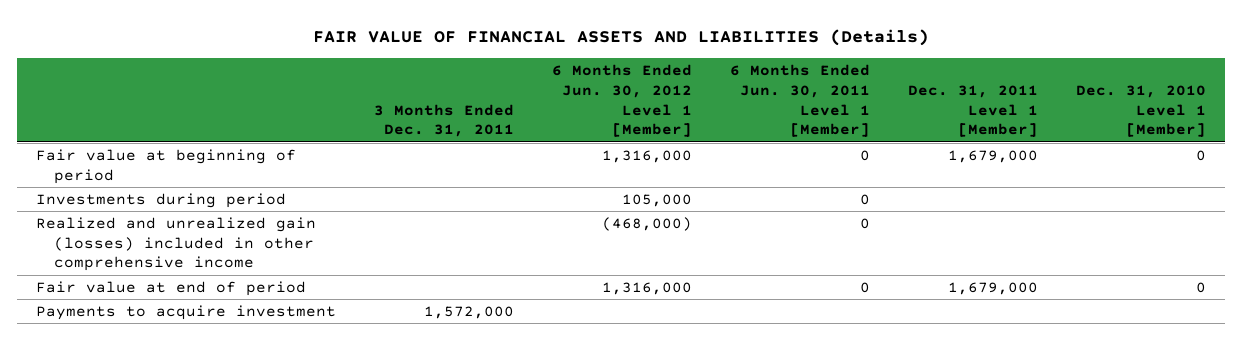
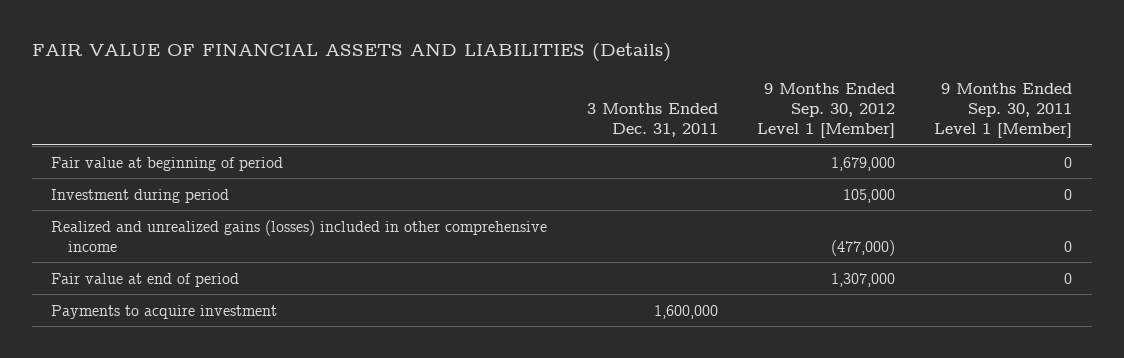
- | 3 Months Ended Dec. 31, 2011 | 6 Months Ended Jun. 30, 2012 Level 1 [Member] | 6 Months Ended Jun. 30, 2011 Level 1 [Member] | Dec. 31, 2011 Level 1 [Member] | Dec. 31, 2010 Level 1 [Member]
+ | 3 Months Ended Dec. 31, 2011 | 9 Months Ended Sep. 30, 2012 Level 1 [Member] | 9 Months Ended Sep. 30, 2011 Level 1 [Member]
- Investments during period | | 105,000 | 0 | |
- Realized and unrealized gain (losses) included in other comprehensive income | | (468,000) | 0 | |
+ Investment during period | | 105,000 | 0
+ Realized and unrealized gains (losses) included in other comprehensive income | | (477,000) | 0
- Payments to acquire investment | 1,572,000 | | | |
+ Payments to acquire investment | 1,600,000 | |

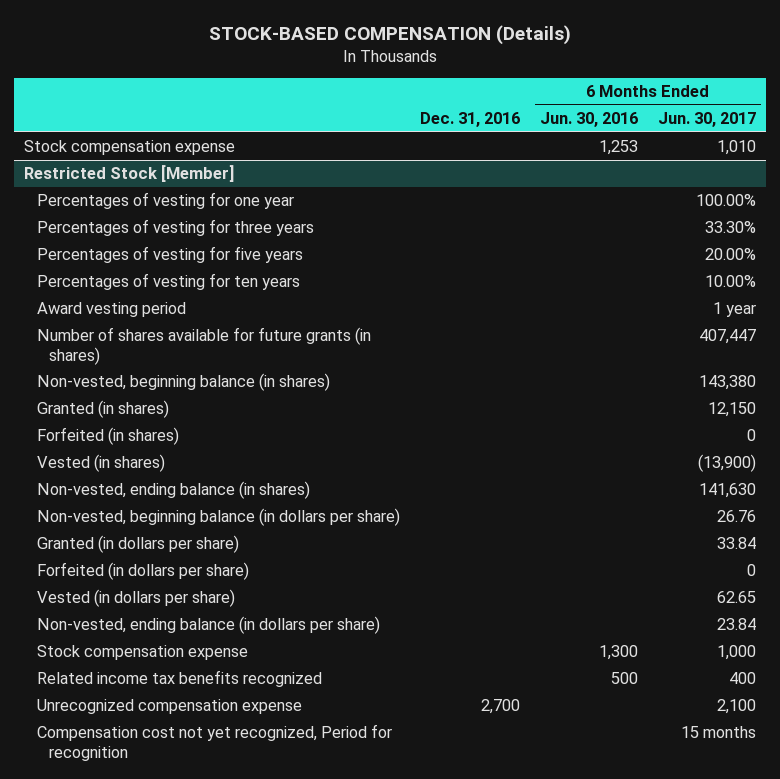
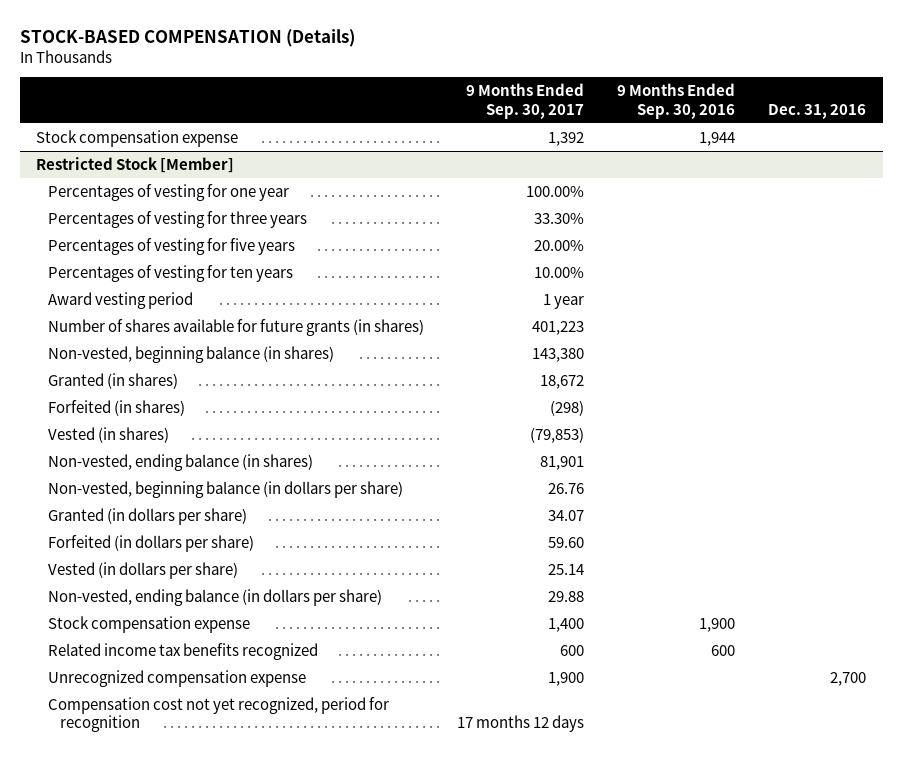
- | Dec. 31, 2016 | 6 Months Ended Jun. 30, 2016 | 6 Months Ended Jun. 30, 2017
+ | 9 Months Ended Sep. 30, 2017 | 9 Months Ended Sep. 30, 2016 | Dec. 31, 2016
@ Restricted Stock [Member]
- Compensation cost not yet recognized, Period for recognition | | | 15 months
+ Compensation cost not yet recognized, period for recognition | 17 months 12 days | |

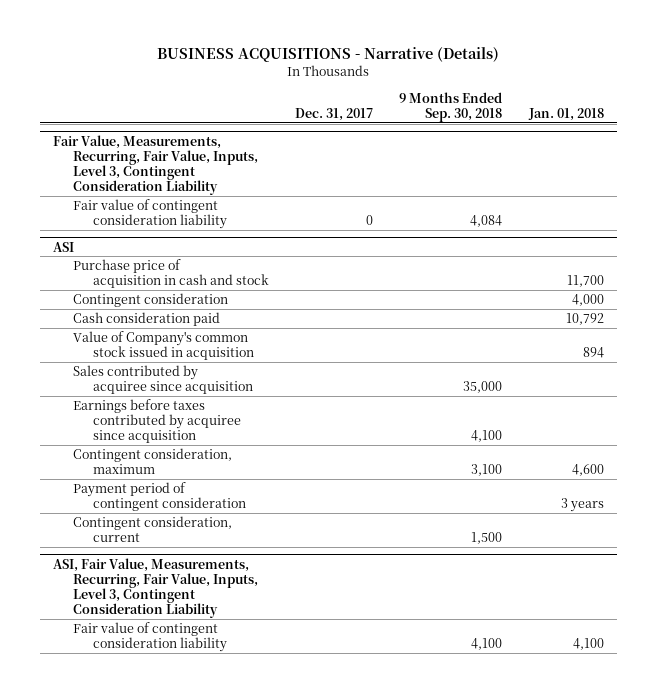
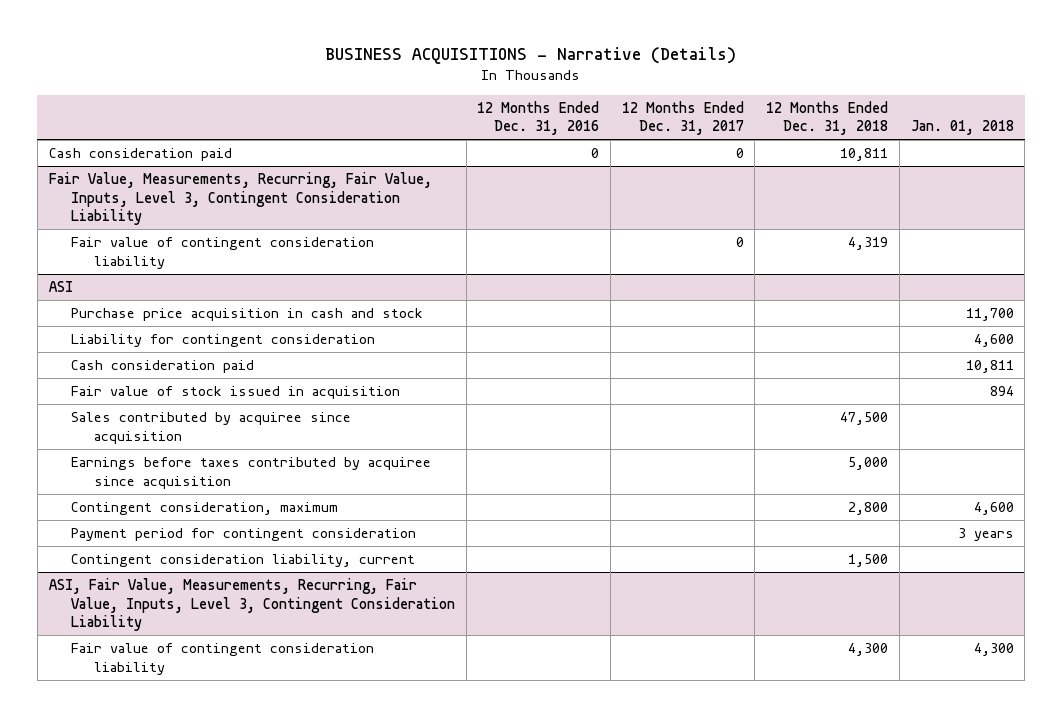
- | Dec. 31, 2017 | 9 Months Ended Sep. 30, 2018 | Jan. 01, 2018
+ | 12 Months Ended Dec. 31, 2016 | 12 Months Ended Dec. 31, 2017 | 12 Months Ended Dec. 31, 2018 | Jan. 01, 2018
+ Cash consideration paid | 0 | 0 | 10,811 |
@ ASI
- Purchase price of acquisition in cash and stock | | | 11,700
- Contingent consideration | | | 4,000
- Cash consideration paid | | | 10,792
- Value of Company's common stock issued in acquisition | | | 894
+ Purchase price acquisition in cash and stock | | | | 11,700
+ Liability for contingent consideration | | | | 4,600
+ Cash consideration paid | | | | 10,811
+ Fair value of stock issued in acquisition | | | | 894
- Payment period of contingent consideration | | | 3 years
- Contingent consideration, current | | 1,500 |
+ Payment period for contingent consideration | | | | 3 years
+ Contingent consideration liability, current | | | 1,500 |
@ ASI, Fair Value, Measurements, Recurring, Fair Value, Inputs, Level 3, Contingent Consideration Liability
- Fair value of contingent consideration liability | | 4,100 | 4,100
+ Fair value of contingent consideration liability | | | 4,300 | 4,300

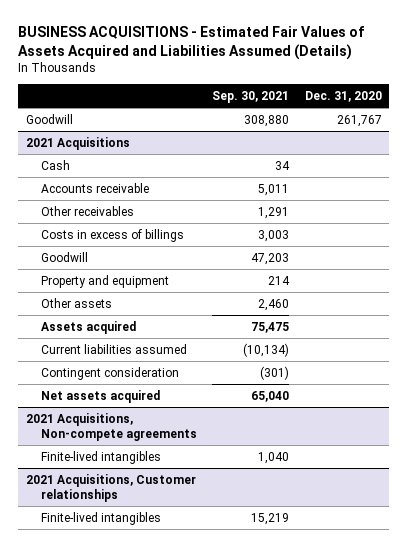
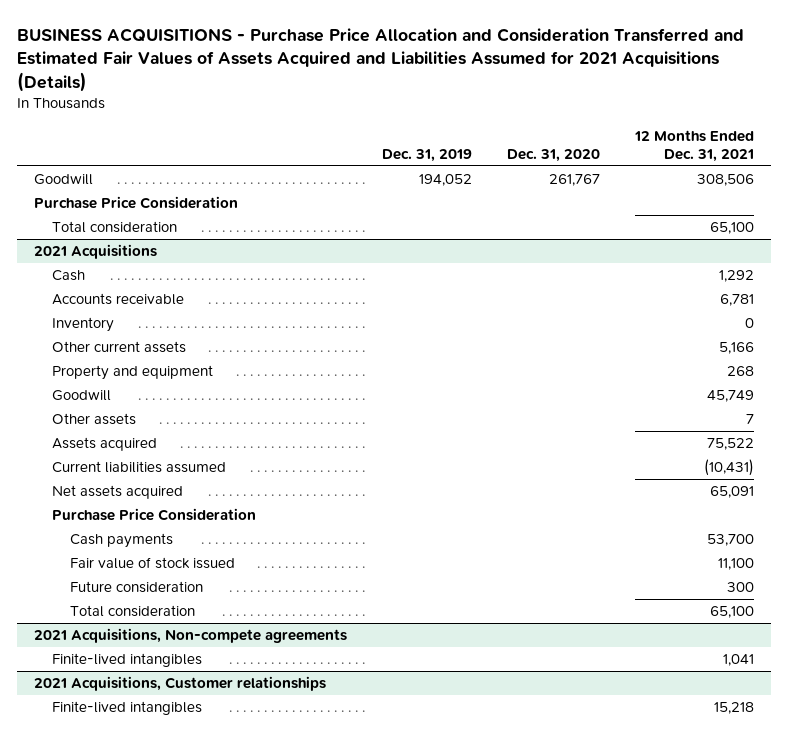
- BUSINESS ACQUISITIONS - Estimated Fair Values of Assets Acquired and Liabilities Assumed (Details)
+ BUSINESS ACQUISITIONS - Purchase Price Allocation and Consideration Transferred and Estimated Fair Values of Assets Acquired and Liabilities Assumed for 2021 Acquisitions (Details)
- | Sep. 30, 2021 | Dec. 31, 2020
+ | Dec. 31, 2019 | Dec. 31, 2020 | 12 Months Ended Dec. 31, 2021
+ Purchase Price Consideration
+ Total consideration | | | 65,100
@ 2021 Acquisitions
- Other receivables | 1,291 |
- Costs in excess of billings | 3,003 |
+ Inventory | | | 0
+ Other current assets | | | 5,166
moved down: Goodwill | | | 45,749
- Contingent consideration | (301) |
+ Purchase Price Consideration
+ Cash payments | | | 53,700
+ Fair value of stock issued | | | 11,100
+ Future consideration | | | 300
+ Total consideration | | | 65,100

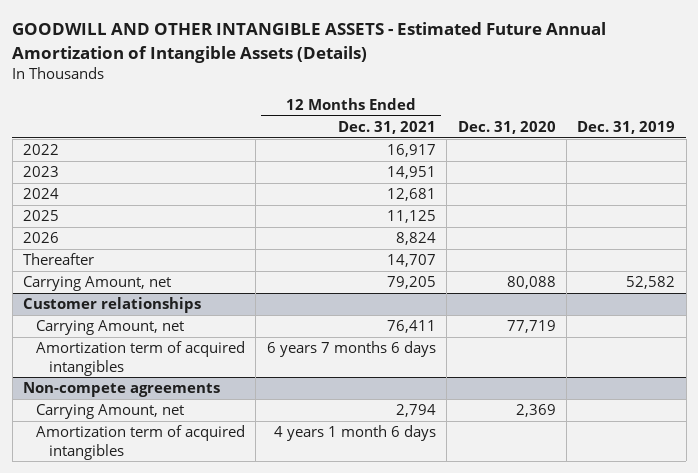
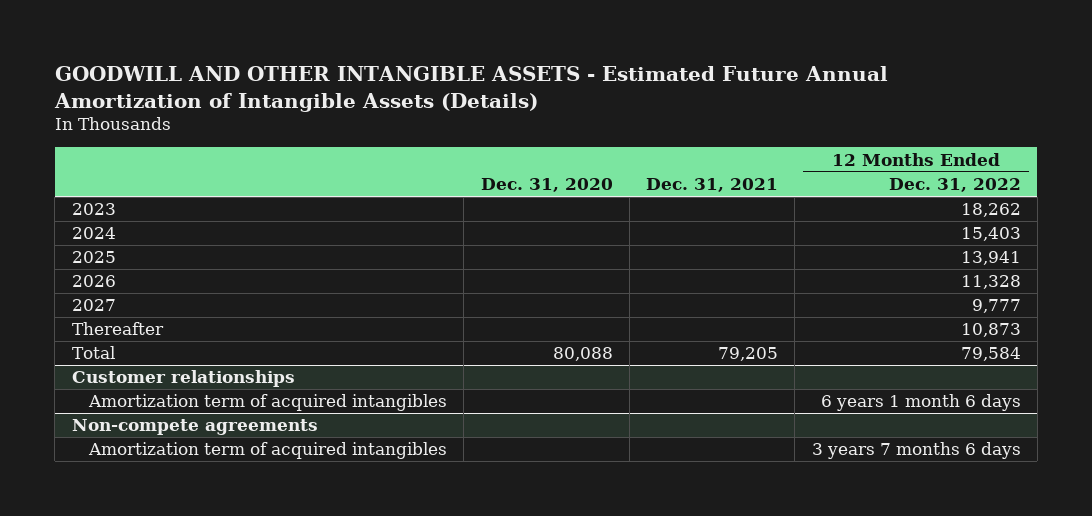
- | 12 Months Ended Dec. 31, 2021 | Dec. 31, 2020 | Dec. 31, 2019
+ | Dec. 31, 2020 | Dec. 31, 2021 | 12 Months Ended Dec. 31, 2022
- 2022 | 16,917 | |
+ 2027 | | | 9,777
- Carrying Amount, net | 79,205 | 80,088 | 52,582
+ Total | 80,088 | 79,205 | 79,584
@ Customer relationships
- Carrying Amount, net | 76,411 | 77,719 |
@ Non-compete agreements
- Carrying Amount, net | 2,794 | 2,369 |

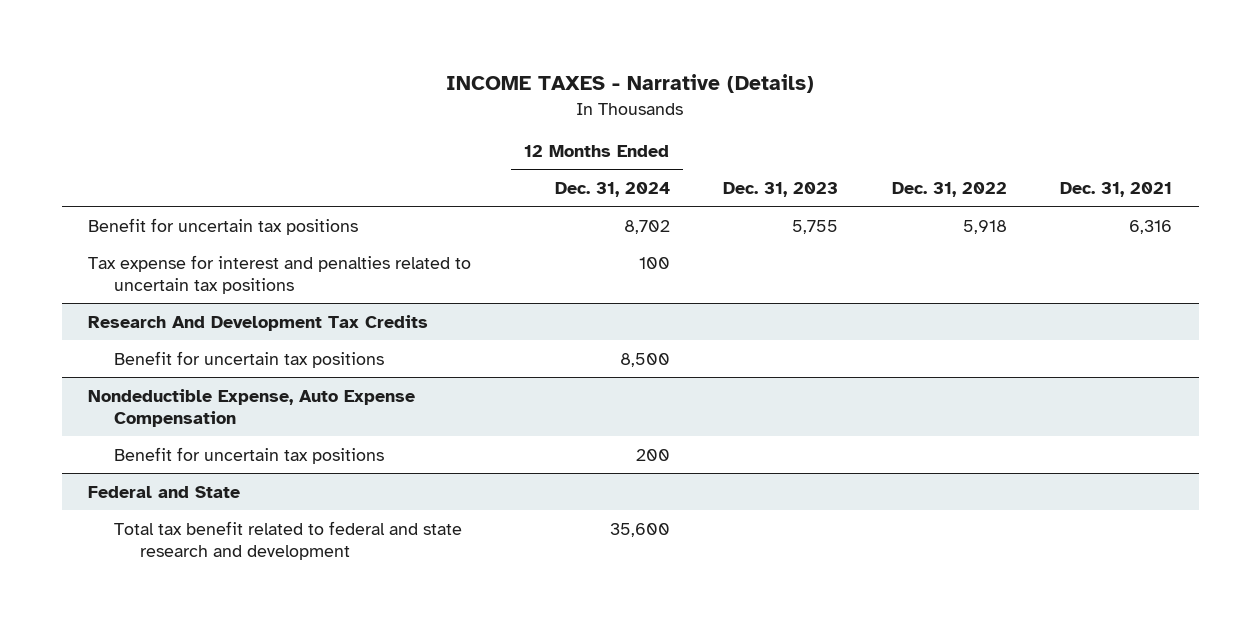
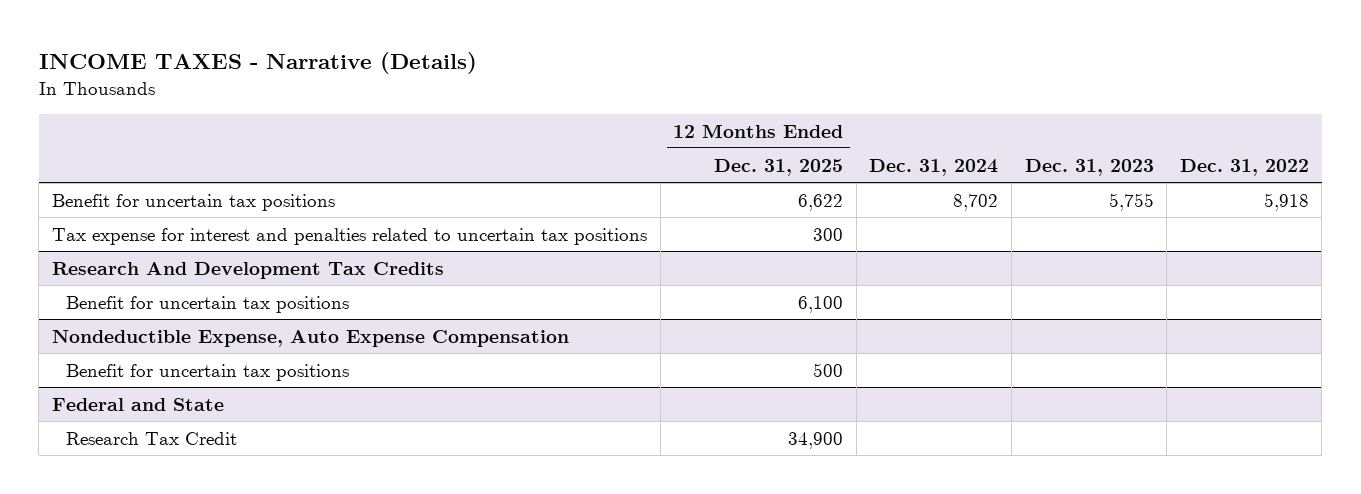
- | 12 Months Ended Dec. 31, 2024 | Dec. 31, 2023 | Dec. 31, 2022 | Dec. 31, 2021
+ | 12 Months Ended Dec. 31, 2025 | Dec. 31, 2024 | Dec. 31, 2023 | Dec. 31, 2022
@ Federal and State
- Total tax benefit related to federal and state research and development | 35,600 | | |
+ Research Tax Credit | 34,900 | | |

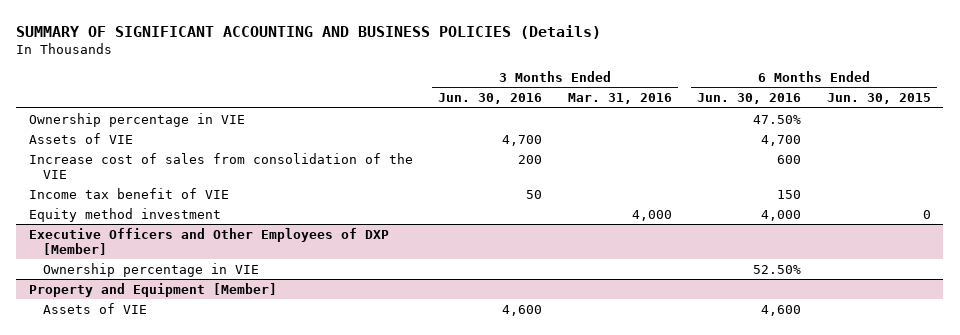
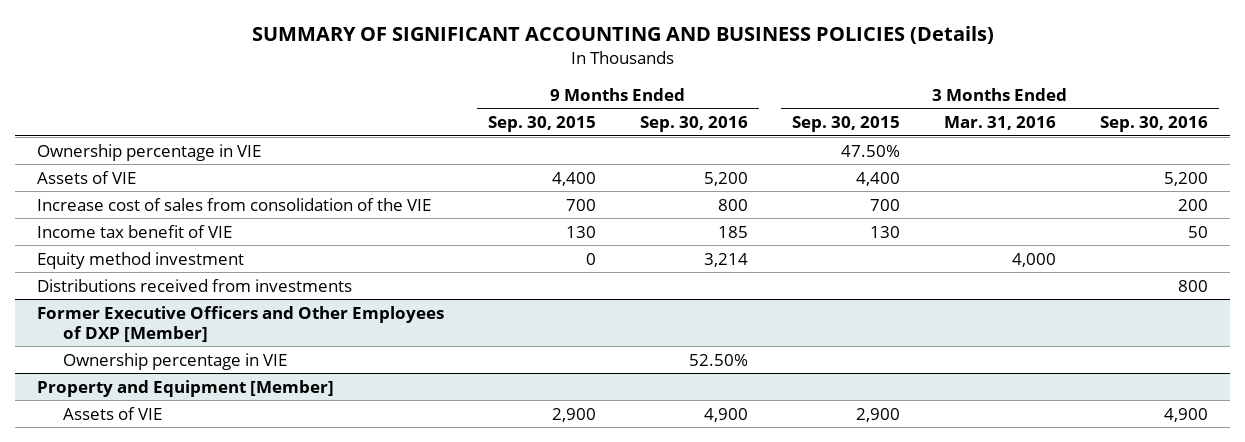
- | 3 Months Ended Jun. 30, 2016 | 3 Months Ended Mar. 31, 2016 | 6 Months Ended Jun. 30, 2016 | 6 Months Ended Jun. 30, 2015
+ | 9 Months Ended Sep. 30, 2015 | 9 Months Ended Sep. 30, 2016 | 3 Months Ended Sep. 30, 2015 | 3 Months Ended Mar. 31, 2016 | 3 Months Ended Sep. 30, 2016
- Executive Officers and Other Employees of DXP [Member]
+ Distributions received from investments | | | | | 800
+ Former Executive Officers and Other Employees of DXP [Member]

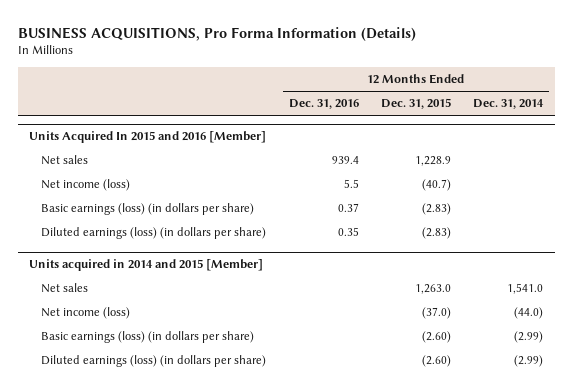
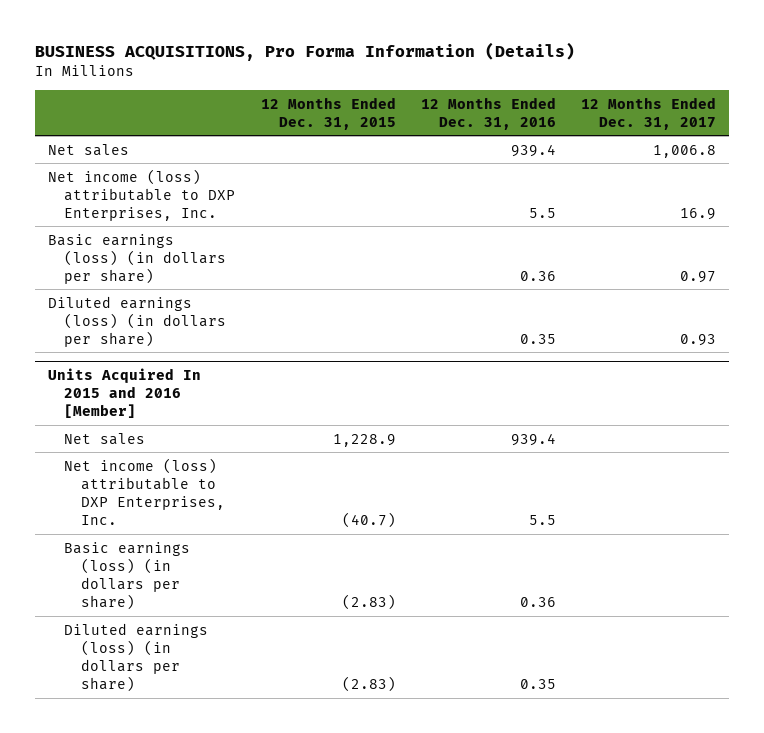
- | 12 Months Ended Dec. 31, 2016 | 12 Months Ended Dec. 31, 2015 | 12 Months Ended Dec. 31, 2014
+ | 12 Months Ended Dec. 31, 2015 | 12 Months Ended Dec. 31, 2016 | 12 Months Ended Dec. 31, 2017
+ Net sales | | 939.4 | 1,006.8
+ Net income (loss) attributable to DXP Enterprises, Inc. | | 5.5 | 16.9
+ Basic earnings (loss) (in dollars per share) | | 0.36 | 0.97
+ Diluted earnings (loss) (in dollars per share) | | 0.35 | 0.93
@ Units Acquired In 2015 and 2016 [Member]
- Net income (loss) | 5.5 | (40.7) |
- Basic earnings (loss) (in dollars per share) | 0.37 | (2.83) |
+ Net income (loss) attributable to DXP Enterprises, Inc. | (40.7) | 5.5 |
+ Basic earnings (loss) (in dollars per share) | (2.83) | 0.36 |
- Units acquired in 2014 and 2015 [Member]
- Net sales | | 1,263.0 | 1,541.0
- Net income (loss) | | (37.0) | (44.0)
- Basic earnings (loss) (in dollars per share) | | (2.60) | (2.99)
- Diluted earnings (loss) (in dollars per share) | | (2.60) | (2.99)

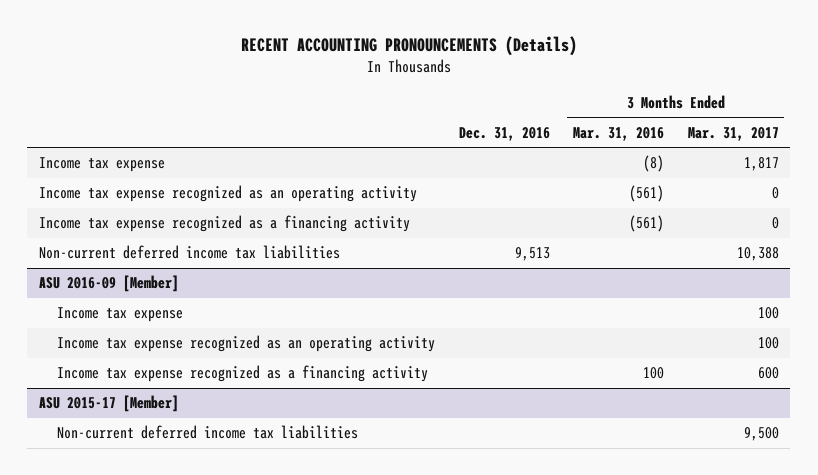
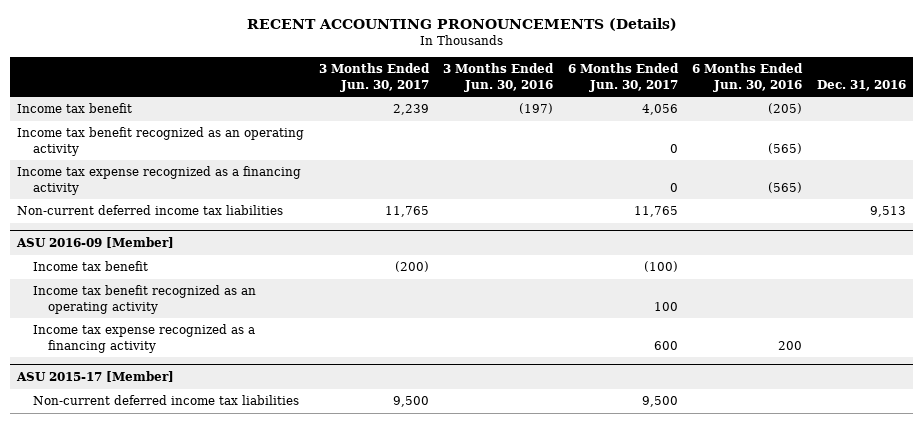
- | Dec. 31, 2016 | 3 Months Ended Mar. 31, 2016 | 3 Months Ended Mar. 31, 2017
+ | 3 Months Ended Jun. 30, 2017 | 3 Months Ended Jun. 30, 2016 | 6 Months Ended Jun. 30, 2017 | 6 Months Ended Jun. 30, 2016 | Dec. 31, 2016
- Income tax expense | | (8) | 1,817
- Income tax expense recognized as an operating activity | | (561) | 0
+ Income tax benefit | 2,239 | (197) | 4,056 | (205) |
+ Income tax benefit recognized as an operating activity | | | 0 | (565) |
@ ASU 2016-09 [Member]
- Income tax expense | | | 100
- Income tax expense recognized as an operating activity | | | 100
+ Income tax benefit | (200) | | (100) | |
+ Income tax benefit recognized as an operating activity | | | 100 | |

